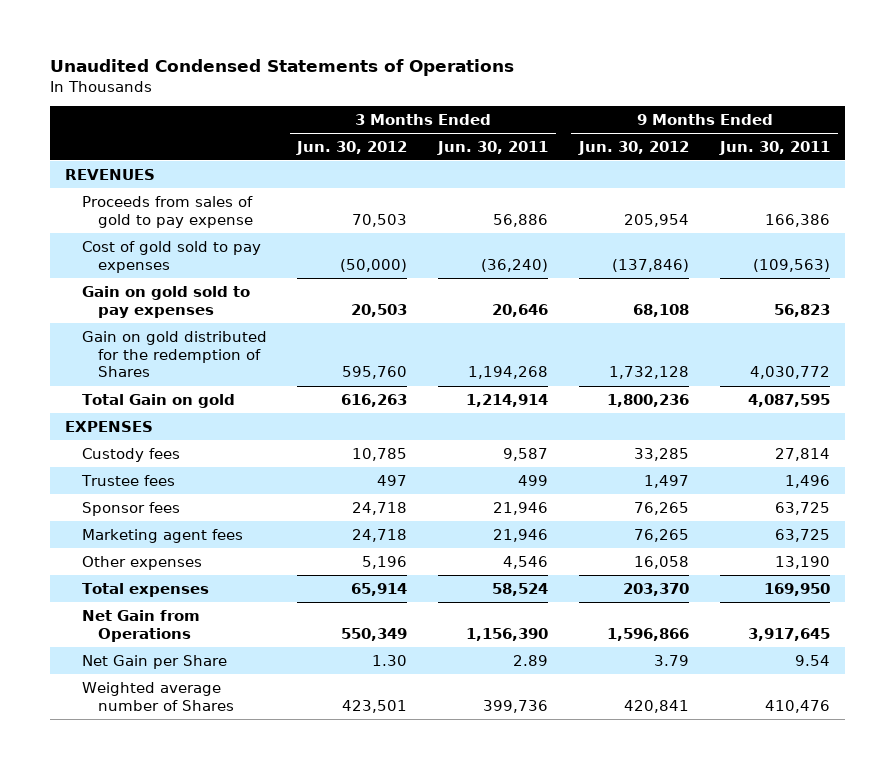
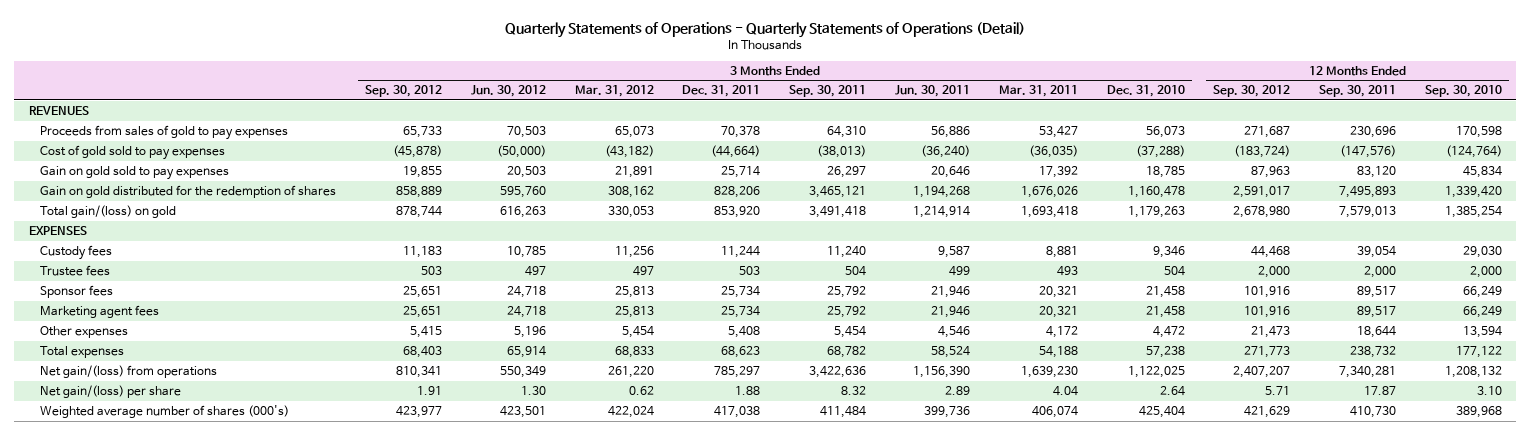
- Unaudited Condensed Statements of Operations
+ Quarterly Statements of Operations - Quarterly Statements of Operations (Detail)
- | 3 Months Ended Jun. 30, 2012 | 3 Months Ended Jun. 30, 2011 | 9 Months Ended Jun. 30, 2012 | 9 Months Ended Jun. 30, 2011
+ | 3 Months Ended Sep. 30, 2012 | 3 Months Ended Jun. 30, 2012 | 3 Months Ended Mar. 31, 2012 | 3 Months Ended Dec. 31, 2011 | 3 Months Ended Sep. 30, 2011 | 3 Months Ended Jun. 30, 2011 | 3 Months Ended Mar. 31, 2011 | 3 Months Ended Dec. 31, 2010 | 12 Months Ended Sep. 30, 2012 | 12 Months Ended Sep. 30, 2011 | 12 Months Ended Sep. 30, 2010
- Proceeds from sales of gold to pay expense | 70,503 | 56,886 | 205,954 | 166,386
+ Proceeds from sales of gold to pay expenses | 65,733 | 70,503 | 65,073 | 70,378 | 64,310 | 56,886 | 53,427 | 56,073 | 271,687 | 230,696 | 170,598
- Gain on gold distributed for the redemption of Shares | 595,760 | 1,194,268 | 1,732,128 | 4,030,772
- Total Gain on gold | 616,263 | 1,214,914 | 1,800,236 | 4,087,595
+ Gain on gold distributed for the redemption of shares | 858,889 | 595,760 | 308,162 | 828,206 | 3,465,121 | 1,194,268 | 1,676,026 | 1,160,478 | 2,591,017 | 7,495,893 | 1,339,420
+ Total gain/(loss) on gold | 878,744 | 616,263 | 330,053 | 853,920 | 3,491,418 | 1,214,914 | 1,693,418 | 1,179,263 | 2,678,980 | 7,579,013 | 1,385,254
- Net Gain from Operations | 550,349 | 1,156,390 | 1,596,866 | 3,917,645
- Net Gain per Share | 1.30 | 2.89 | 3.79 | 9.54
- Weighted average number of Shares | 423,501 | 399,736 | 420,841 | 410,476
+ Net gain/(loss) from operations | 810,341 | 550,349 | 261,220 | 785,297 | 3,422,636 | 1,156,390 | 1,639,230 | 1,122,025 | 2,407,207 | 7,340,281 | 1,208,132
+ Net gain/(loss) per share | 1.91 | 1.30 | 0.62 | 1.88 | 8.32 | 2.89 | 4.04 | 2.64 | 5.71 | 17.87 | 3.10
+ Weighted average number of shares (000's) | 423,977 | 423,501 | 422,024 | 417,038 | 411,484 | 399,736 | 406,074 | 425,404 | 421,629 | 410,730 | 389,968

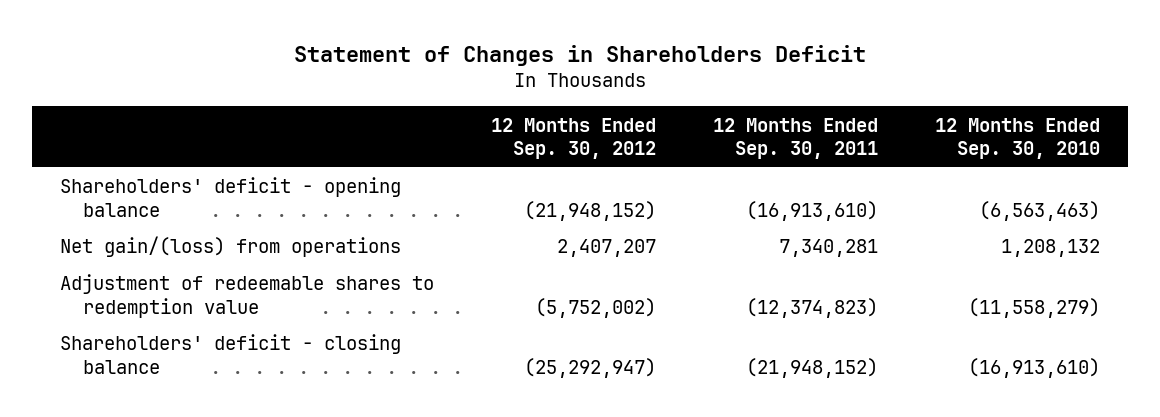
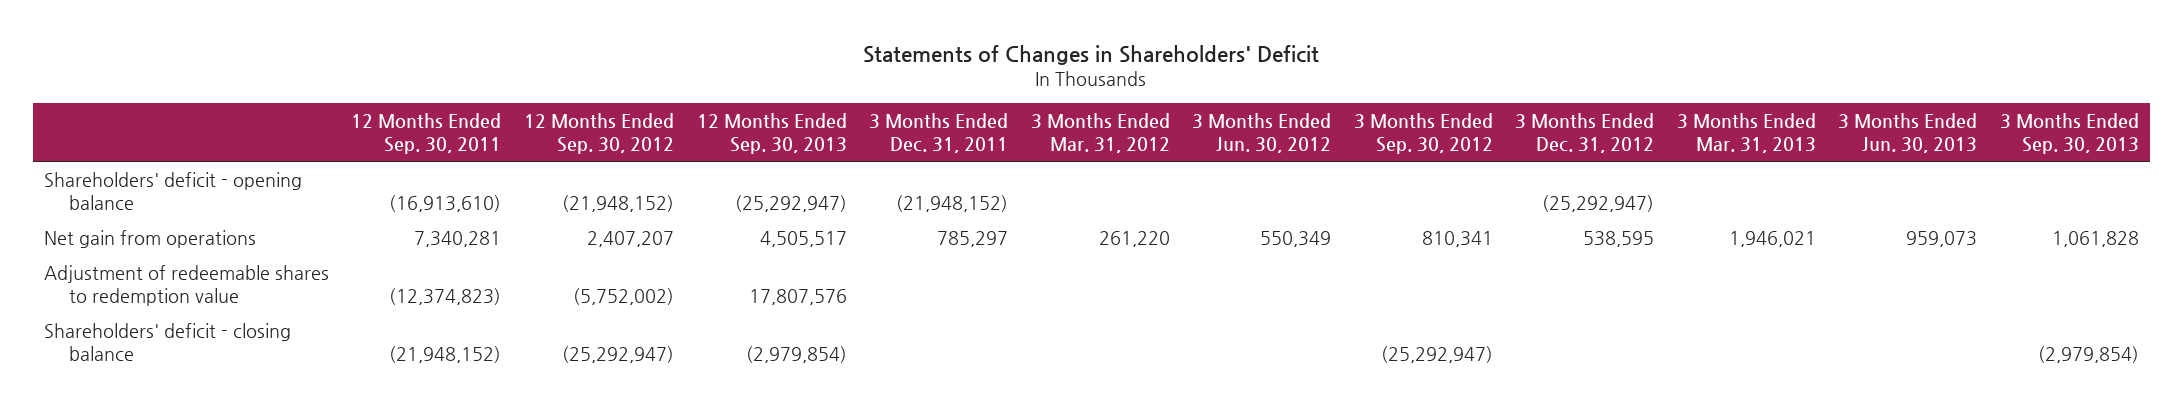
- Statement of Changes in Shareholders Deficit
+ Statements of Changes in Shareholders' Deficit
- | 12 Months Ended Sep. 30, 2012 | 12 Months Ended Sep. 30, 2011 | 12 Months Ended Sep. 30, 2010
+ | 12 Months Ended Sep. 30, 2011 | 12 Months Ended Sep. 30, 2012 | 12 Months Ended Sep. 30, 2013 | 3 Months Ended Dec. 31, 2011 | 3 Months Ended Mar. 31, 2012 | 3 Months Ended Jun. 30, 2012 | 3 Months Ended Sep. 30, 2012 | 3 Months Ended Dec. 31, 2012 | 3 Months Ended Mar. 31, 2013 | 3 Months Ended Jun. 30, 2013 | 3 Months Ended Sep. 30, 2013
- Net gain/(loss) from operations | 2,407,207 | 7,340,281 | 1,208,132
+ Net gain from operations | 7,340,281 | 2,407,207 | 4,505,517 | 785,297 | 261,220 | 550,349 | 810,341 | 538,595 | 1,946,021 | 959,073 | 1,061,828

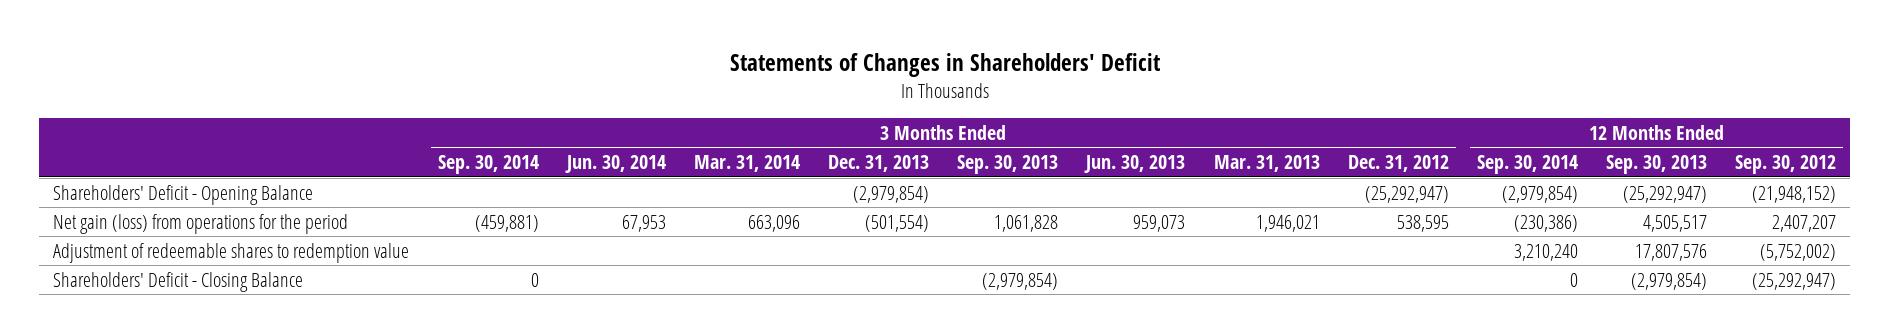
- | 12 Months Ended Sep. 30, 2011 | 12 Months Ended Sep. 30, 2012 | 12 Months Ended Sep. 30, 2013 | 3 Months Ended Dec. 31, 2011 | 3 Months Ended Mar. 31, 2012 | 3 Months Ended Jun. 30, 2012 | 3 Months Ended Sep. 30, 2012 | 3 Months Ended Dec. 31, 2012 | 3 Months Ended Mar. 31, 2013 | 3 Months Ended Jun. 30, 2013 | 3 Months Ended Sep. 30, 2013
+ | 3 Months Ended Sep. 30, 2014 | 3 Months Ended Jun. 30, 2014 | 3 Months Ended Mar. 31, 2014 | 3 Months Ended Dec. 31, 2013 | 3 Months Ended Sep. 30, 2013 | 3 Months Ended Jun. 30, 2013 | 3 Months Ended Mar. 31, 2013 | 3 Months Ended Dec. 31, 2012 | 12 Months Ended Sep. 30, 2014 | 12 Months Ended Sep. 30, 2013 | 12 Months Ended Sep. 30, 2012
- Shareholders' deficit - opening balance | (16,913,610) | (21,948,152) | (25,292,947) | (21,948,152) | | | | (25,292,947) | | |
- Net gain from operations | 7,340,281 | 2,407,207 | 4,505,517 | 785,297 | 261,220 | 550,349 | 810,341 | 538,595 | 1,946,021 | 959,073 | 1,061,828
+ Shareholders' Deficit - Opening Balance | | | | (2,979,854) | | | | (25,292,947) | (2,979,854) | (25,292,947) | (21,948,152)
+ Net gain (loss) from operations for the period | (459,881) | 67,953 | 663,096 | (501,554) | 1,061,828 | 959,073 | 1,946,021 | 538,595 | (230,386) | 4,505,517 | 2,407,207
- Shareholders' deficit - closing balance | (21,948,152) | (25,292,947) | (2,979,854) | | | | (25,292,947) | | | | (2,979,854)
+ Shareholders' Deficit - Closing Balance | 0 | | | | (2,979,854) | | | | 0 | (2,979,854) | (25,292,947)

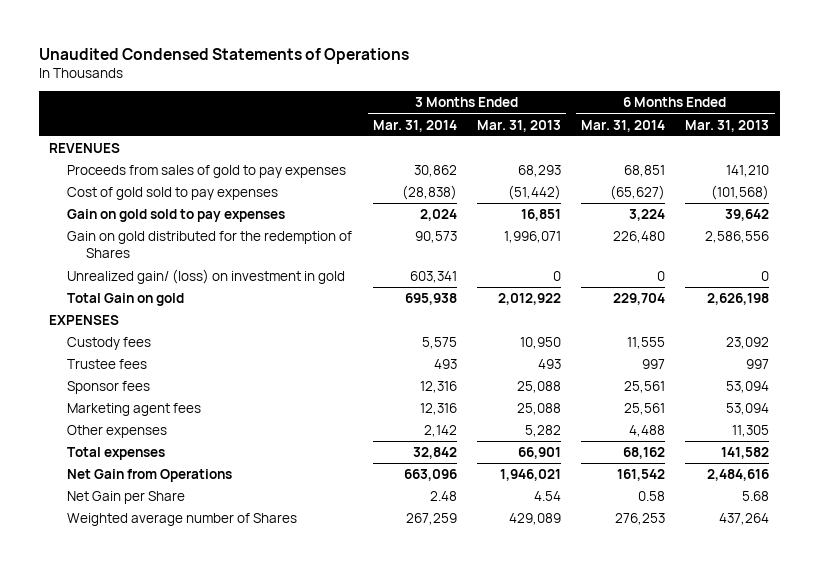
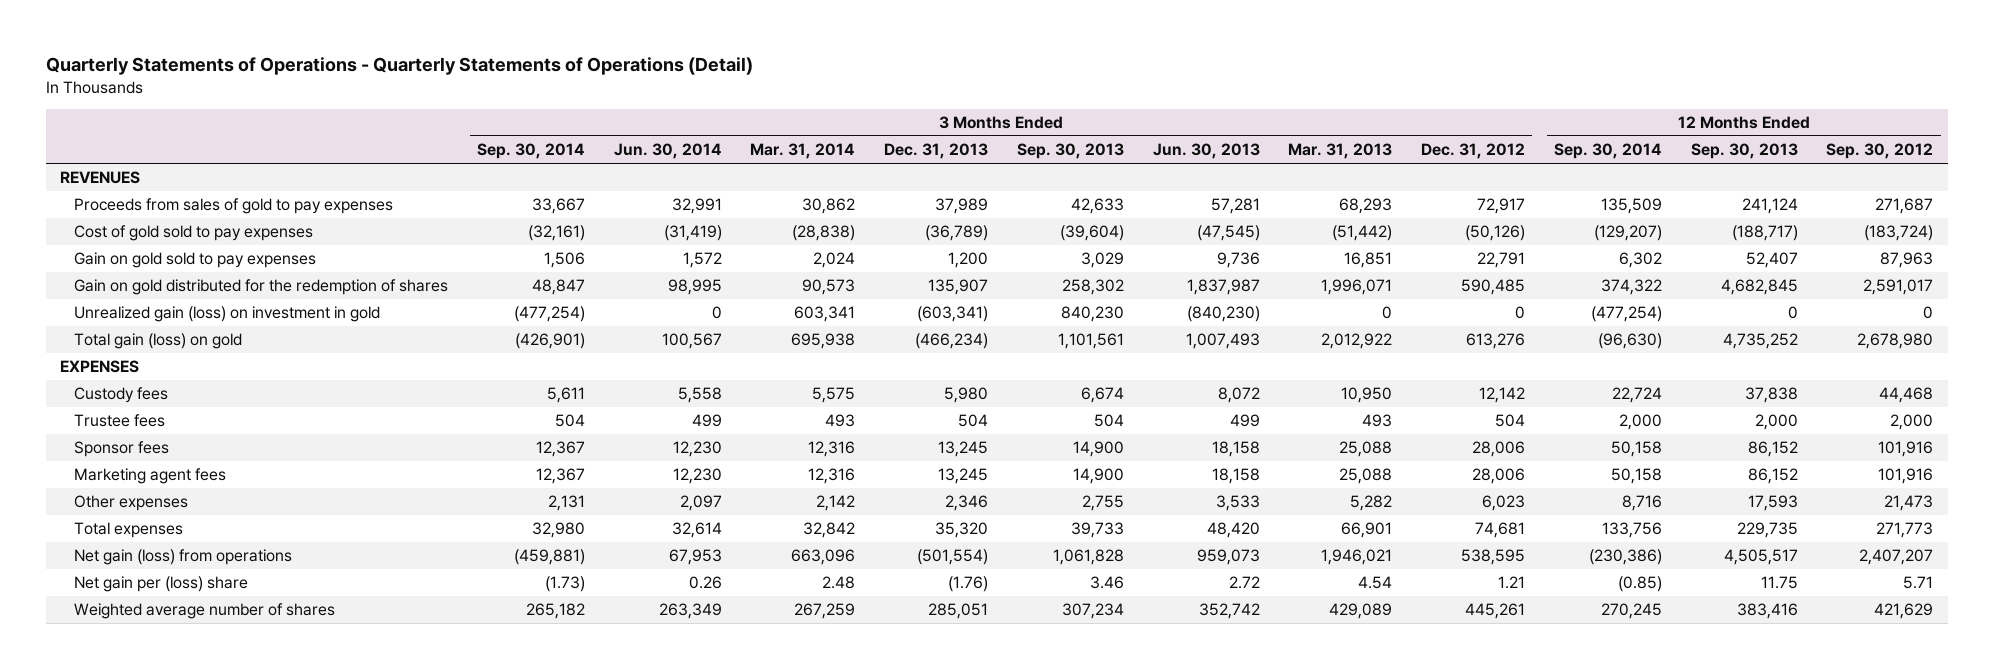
- Unaudited Condensed Statements of Operations
+ Quarterly Statements of Operations - Quarterly Statements of Operations (Detail)
- | 3 Months Ended Mar. 31, 2014 | 3 Months Ended Mar. 31, 2013 | 6 Months Ended Mar. 31, 2014 | 6 Months Ended Mar. 31, 2013
+ | 3 Months Ended Sep. 30, 2014 | 3 Months Ended Jun. 30, 2014 | 3 Months Ended Mar. 31, 2014 | 3 Months Ended Dec. 31, 2013 | 3 Months Ended Sep. 30, 2013 | 3 Months Ended Jun. 30, 2013 | 3 Months Ended Mar. 31, 2013 | 3 Months Ended Dec. 31, 2012 | 12 Months Ended Sep. 30, 2014 | 12 Months Ended Sep. 30, 2013 | 12 Months Ended Sep. 30, 2012
- Gain on gold distributed for the redemption of Shares | 90,573 | 1,996,071 | 226,480 | 2,586,556
- Unrealized gain/ (loss) on investment in gold | 603,341 | 0 | 0 | 0
- Total Gain on gold | 695,938 | 2,012,922 | 229,704 | 2,626,198
+ Gain on gold distributed for the redemption of shares | 48,847 | 98,995 | 90,573 | 135,907 | 258,302 | 1,837,987 | 1,996,071 | 590,485 | 374,322 | 4,682,845 | 2,591,017
+ Unrealized gain (loss) on investment in gold | (477,254) | 0 | 603,341 | (603,341) | 840,230 | (840,230) | 0 | 0 | (477,254) | 0 | 0
+ Total gain (loss) on gold | (426,901) | 100,567 | 695,938 | (466,234) | 1,101,561 | 1,007,493 | 2,012,922 | 613,276 | (96,630) | 4,735,252 | 2,678,980
- Net Gain from Operations | 663,096 | 1,946,021 | 161,542 | 2,484,616
- Net Gain per Share | 2.48 | 4.54 | 0.58 | 5.68
- Weighted average number of Shares | 267,259 | 429,089 | 276,253 | 437,264
+ Net gain (loss) from operations | (459,881) | 67,953 | 663,096 | (501,554) | 1,061,828 | 959,073 | 1,946,021 | 538,595 | (230,386) | 4,505,517 | 2,407,207
+ Net gain per (loss) share | (1.73) | 0.26 | 2.48 | (1.76) | 3.46 | 2.72 | 4.54 | 1.21 | (0.85) | 11.75 | 5.71
+ Weighted average number of shares | 265,182 | 263,349 | 267,259 | 285,051 | 307,234 | 352,742 | 429,089 | 445,261 | 270,245 | 383,416 | 421,629

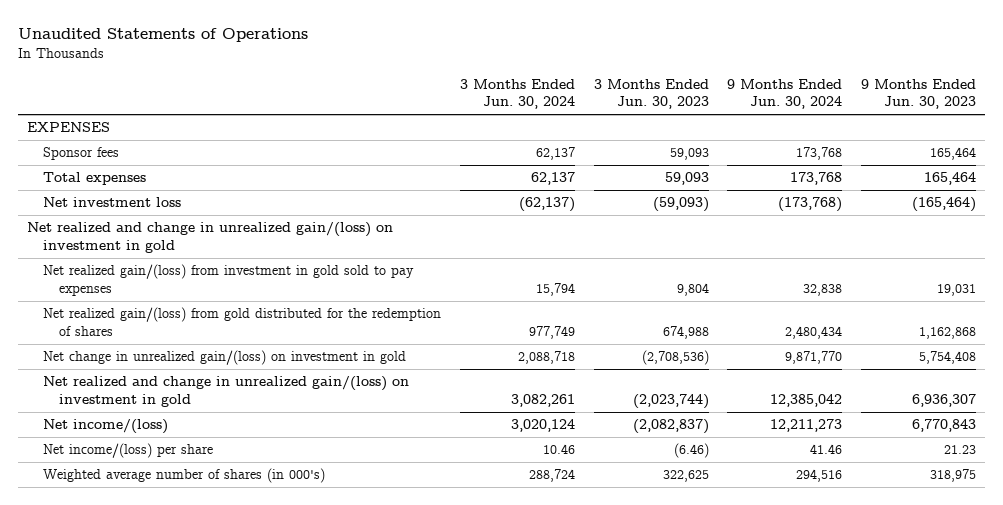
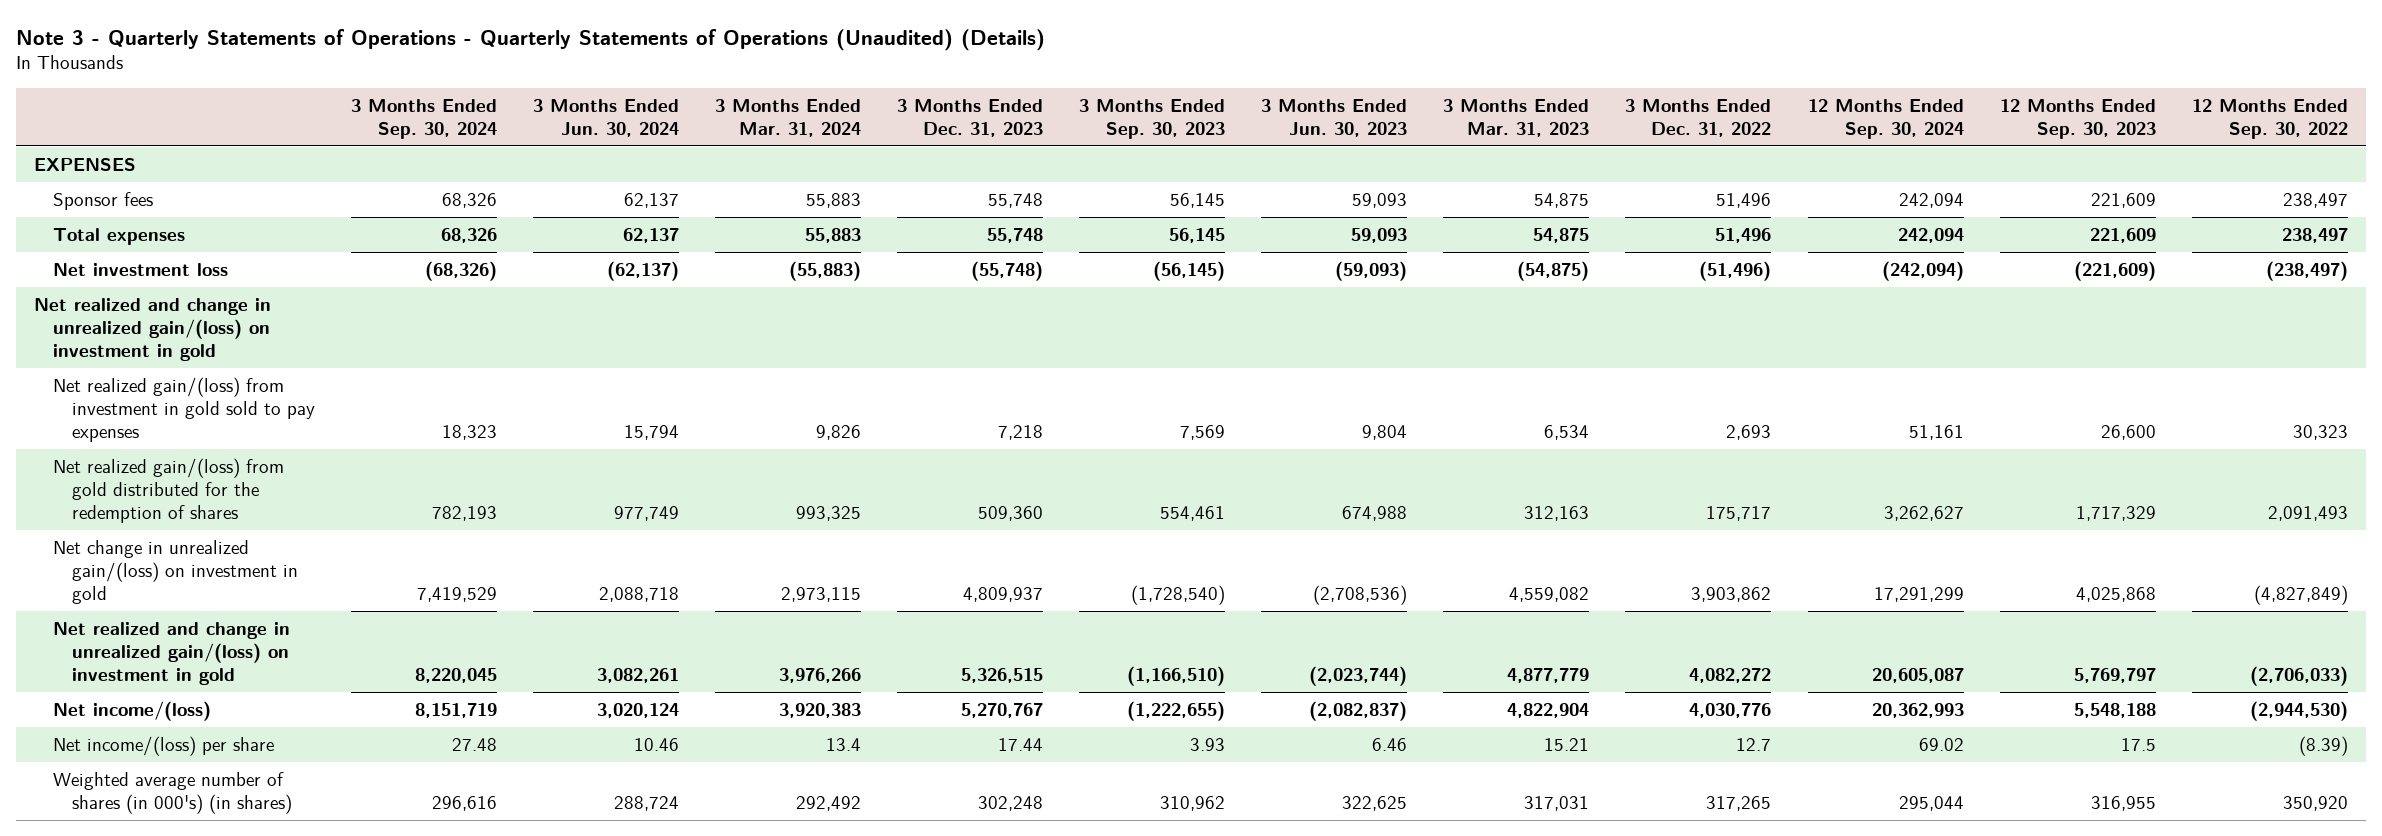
- Unaudited Statements of Operations
+ Note 3 - Quarterly Statements of Operations - Quarterly Statements of Operations (Unaudited) (Details)
- | 3 Months Ended Jun. 30, 2024 | 3 Months Ended Jun. 30, 2023 | 9 Months Ended Jun. 30, 2024 | 9 Months Ended Jun. 30, 2023
+ | 3 Months Ended Sep. 30, 2024 | 3 Months Ended Jun. 30, 2024 | 3 Months Ended Mar. 31, 2024 | 3 Months Ended Dec. 31, 2023 | 3 Months Ended Sep. 30, 2023 | 3 Months Ended Jun. 30, 2023 | 3 Months Ended Mar. 31, 2023 | 3 Months Ended Dec. 31, 2022 | 12 Months Ended Sep. 30, 2024 | 12 Months Ended Sep. 30, 2023 | 12 Months Ended Sep. 30, 2022
- Net income/(loss) per share | 10.46 | (6.46) | 41.46 | 21.23
- Weighted average number of shares (in 000's) | 288,724 | 322,625 | 294,516 | 318,975
+ Net income/(loss) per share | 27.48 | 10.46 | 13.4 | 17.44 | 3.93 | 6.46 | 15.21 | 12.7 | 69.02 | 17.5 | (8.39)
+ Weighted average number of shares (in 000's) (in shares) | 296,616 | 288,724 | 292,492 | 302,248 | 310,962 | 322,625 | 317,031 | 317,265 | 295,044 | 316,955 | 350,920

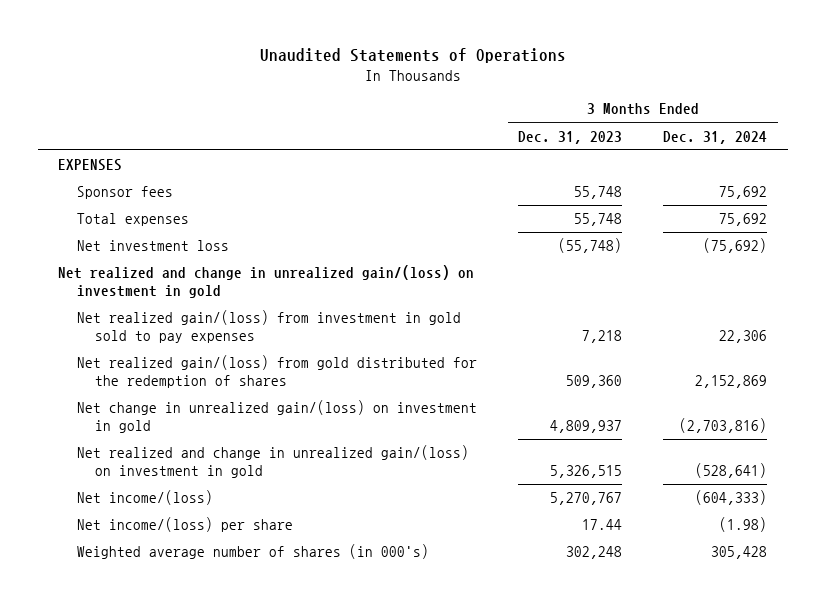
- Note 3 - Quarterly Statements of Operations - Quarterly Statements of Operations (Unaudited) (Details)
+ Unaudited Statements of Operations
- | 3 Months Ended Sep. 30, 2024 | 3 Months Ended Jun. 30, 2024 | 3 Months Ended Mar. 31, 2024 | 3 Months Ended Dec. 31, 2023 | 3 Months Ended Sep. 30, 2023 | 3 Months Ended Jun. 30, 2023 | 3 Months Ended Mar. 31, 2023 | 3 Months Ended Dec. 31, 2022 | 12 Months Ended Sep. 30, 2024 | 12 Months Ended Sep. 30, 2023 | 12 Months Ended Sep. 30, 2022
+ | 3 Months Ended Dec. 31, 2023 | 3 Months Ended Dec. 31, 2024
- Weighted average number of shares (in 000's) (in shares) | 296,616 | 288,724 | 292,492 | 302,248 | 310,962 | 322,625 | 317,031 | 317,265 | 295,044 | 316,955 | 350,920
+ Weighted average number of shares (in 000's) | 302,248 | 305,428

